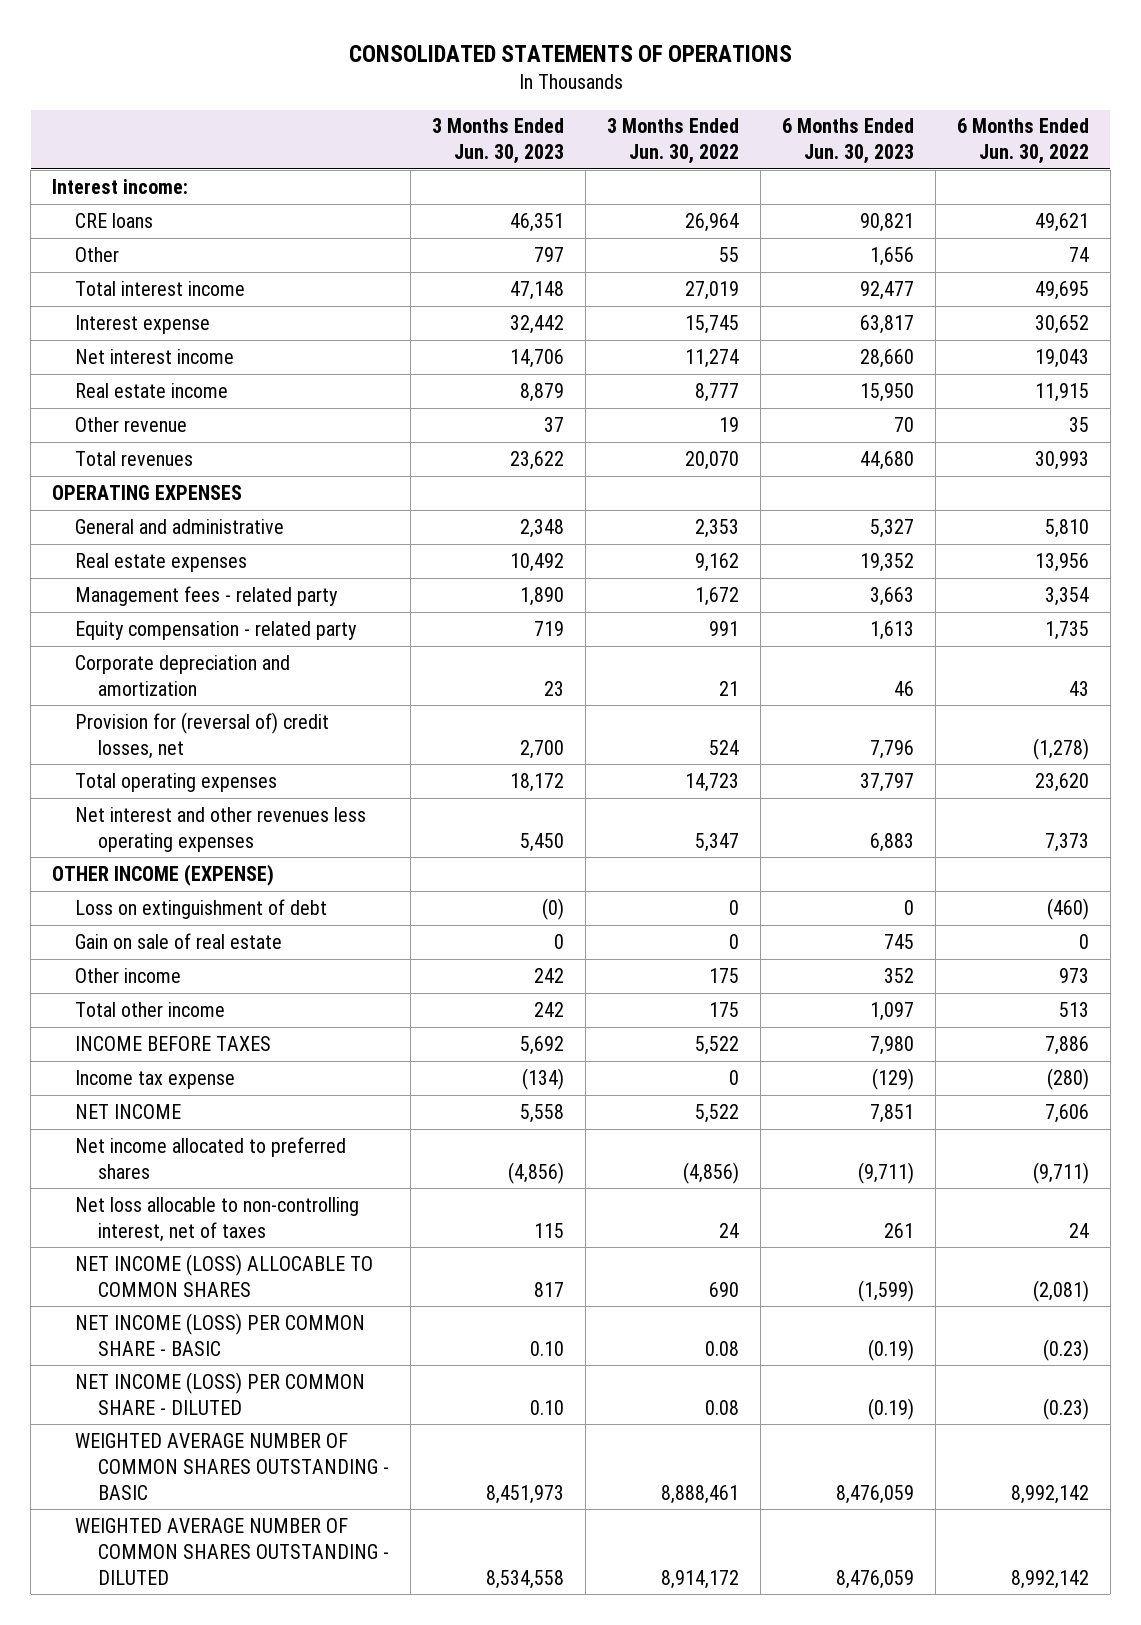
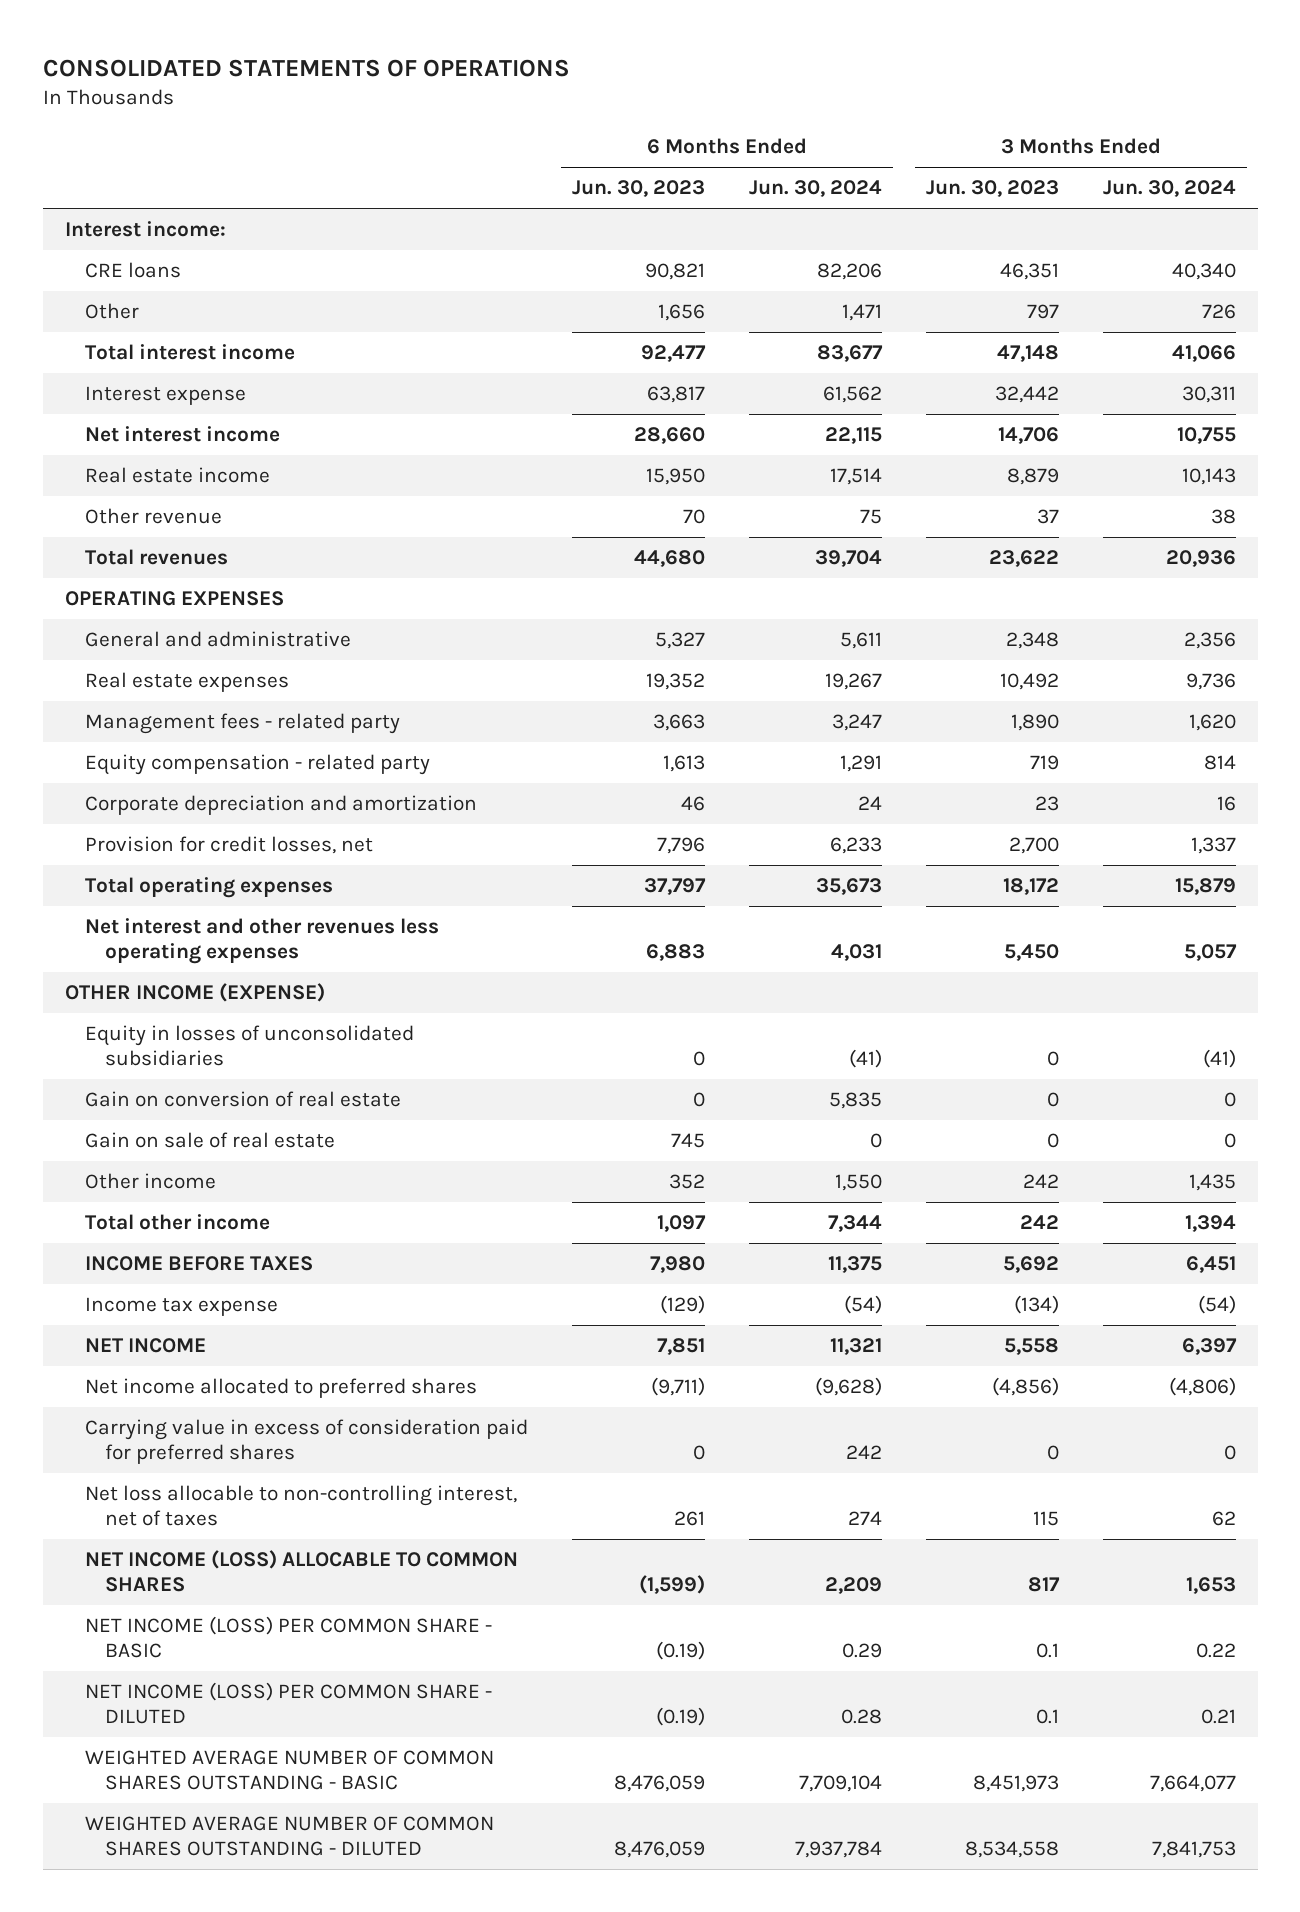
- | 3 Months Ended Jun. 30, 2023 | 3 Months Ended Jun. 30, 2022 | 6 Months Ended Jun. 30, 2023 | 6 Months Ended Jun. 30, 2022
+ | 6 Months Ended Jun. 30, 2023 | 6 Months Ended Jun. 30, 2024 | 3 Months Ended Jun. 30, 2023 | 3 Months Ended Jun. 30, 2024
- Provision for (reversal of) credit losses, net | 2,700 | 524 | 7,796 | (1,278)
+ Provision for credit losses, net | 7,796 | 6,233 | 2,700 | 1,337
- Loss on extinguishment of debt | (0) | 0 | 0 | (460)
+ Equity in losses of unconsolidated subsidiaries | 0 | (41) | 0 | (41)
+ Gain on conversion of real estate | 0 | 5,835 | 0 | 0
+ Carrying value in excess of consideration paid for preferred shares | 0 | 242 | 0 | 0
- NET INCOME (LOSS) PER COMMON SHARE - BASIC | 0.10 | 0.08 | (0.19) | (0.23)
- NET INCOME (LOSS) PER COMMON SHARE - DILUTED | 0.10 | 0.08 | (0.19) | (0.23)
+ NET INCOME (LOSS) PER COMMON SHARE - BASIC | (0.19) | 0.29 | 0.1 | 0.22
+ NET INCOME (LOSS) PER COMMON SHARE - DILUTED | (0.19) | 0.28 | 0.1 | 0.21

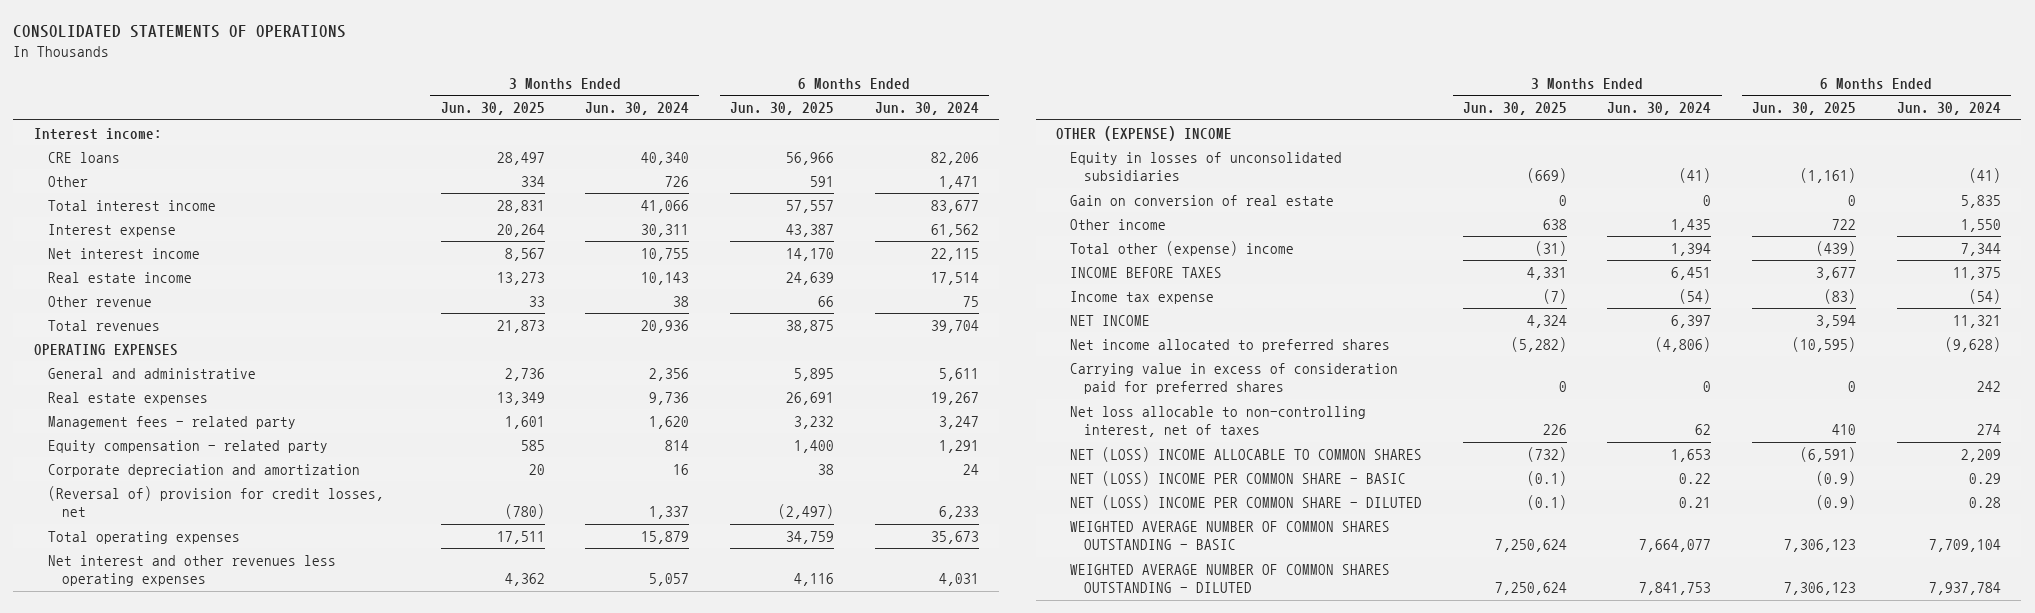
- | 6 Months Ended Jun. 30, 2023 | 6 Months Ended Jun. 30, 2024 | 3 Months Ended Jun. 30, 2023 | 3 Months Ended Jun. 30, 2024
+ | 3 Months Ended Jun. 30, 2025 | 3 Months Ended Jun. 30, 2024 | 6 Months Ended Jun. 30, 2025 | 6 Months Ended Jun. 30, 2024
- Provision for credit losses, net | 7,796 | 6,233 | 2,700 | 1,337
+ (Reversal of) provision for credit losses, net | (780) | 1,337 | (2,497) | 6,233
- OTHER INCOME (EXPENSE)
+ OTHER (EXPENSE) INCOME
- Gain on sale of real estate | 745 | 0 | 0 | 0
- Total other income | 1,097 | 7,344 | 242 | 1,394
+ Total other (expense) income | (31) | 1,394 | (439) | 7,344
- NET INCOME (LOSS) ALLOCABLE TO COMMON SHARES | (1,599) | 2,209 | 817 | 1,653
- NET INCOME (LOSS) PER COMMON SHARE - BASIC | (0.19) | 0.29 | 0.1 | 0.22
- NET INCOME (LOSS) PER COMMON SHARE - DILUTED | (0.19) | 0.28 | 0.1 | 0.21
+ NET (LOSS) INCOME ALLOCABLE TO COMMON SHARES | (732) | 1,653 | (6,591) | 2,209
+ NET (LOSS) INCOME PER COMMON SHARE - BASIC | (0.1) | 0.22 | (0.9) | 0.29
+ NET (LOSS) INCOME PER COMMON SHARE - DILUTED | (0.1) | 0.21 | (0.9) | 0.28

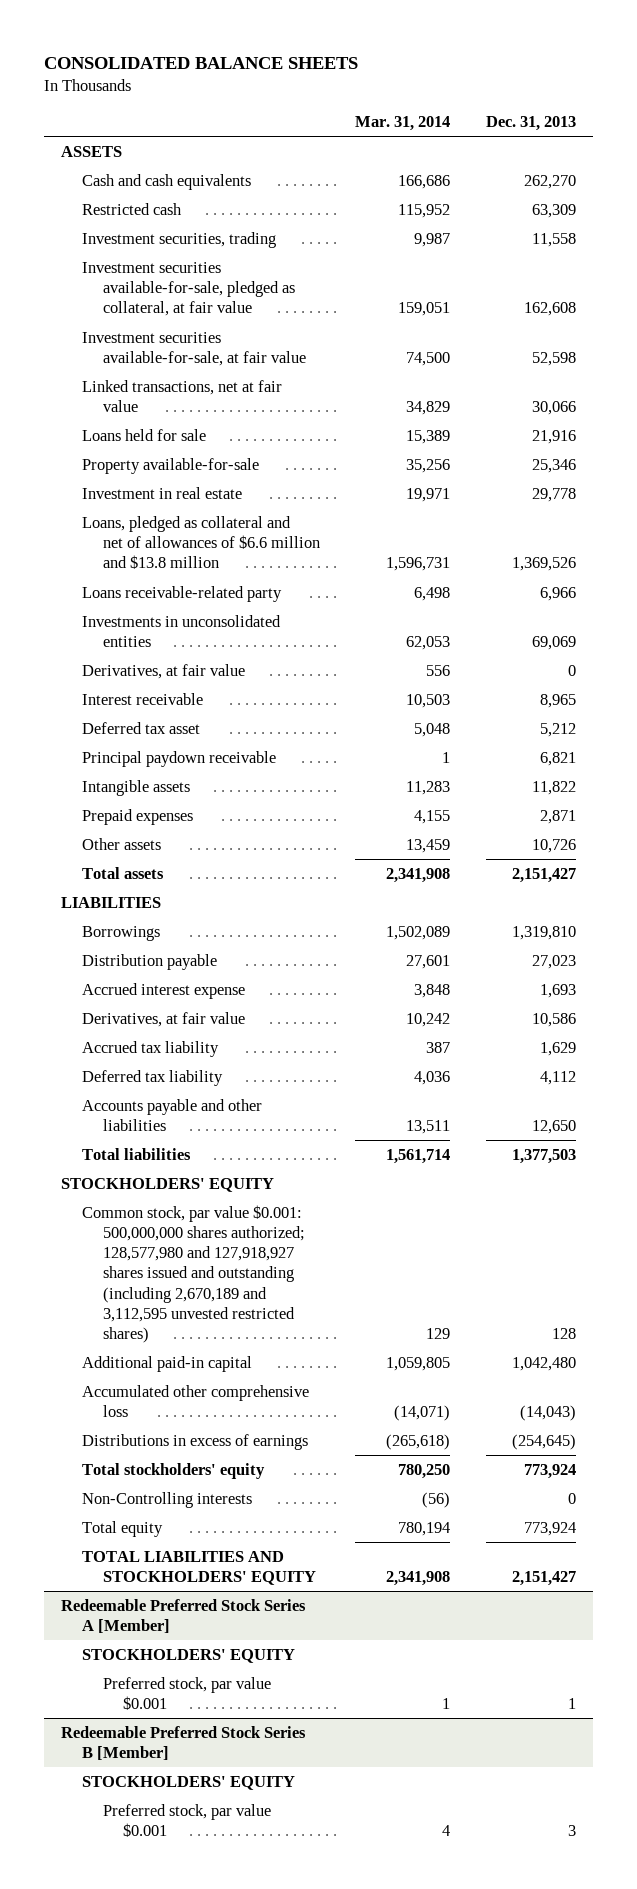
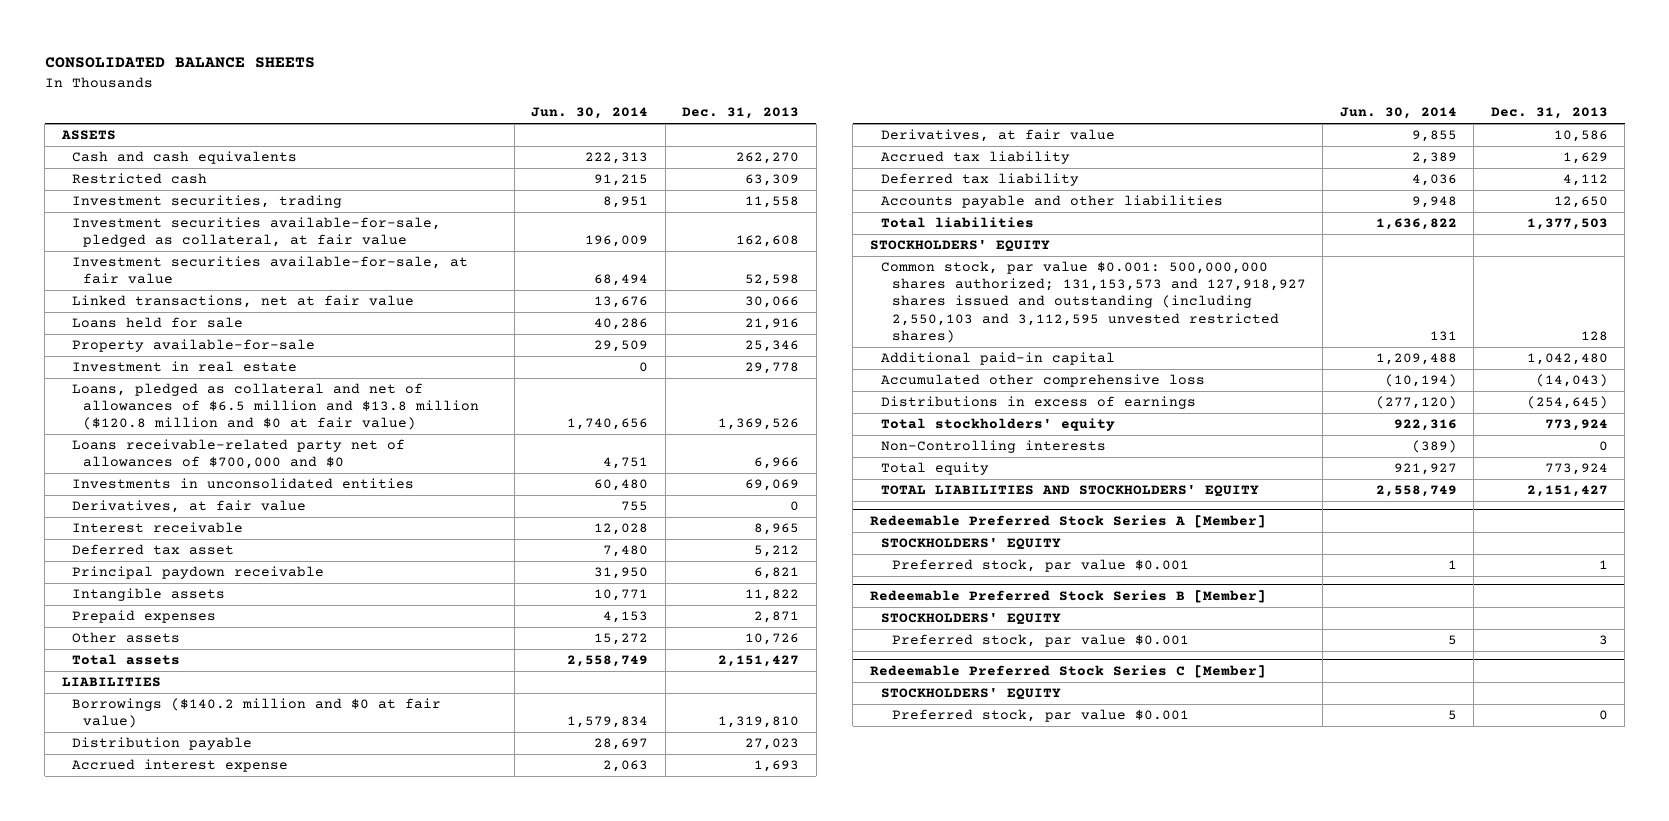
- | Mar. 31, 2014 | Dec. 31, 2013
+ | Jun. 30, 2014 | Dec. 31, 2013
- Loans, pledged as collateral and net of allowances of $6.6 million and $13.8 million | 1,596,731 | 1,369,526
- Loans receivable-related party | 6,498 | 6,966
+ Loans, pledged as collateral and net of allowances of $6.5 million and $13.8 million ($120.8 million and $0 at fair value) | 1,740,656 | 1,369,526
+ Loans receivable-related party net of allowances of $700,000 and $0 | 4,751 | 6,966
- Borrowings | 1,502,089 | 1,319,810
+ Borrowings ($140.2 million and $0 at fair value) | 1,579,834 | 1,319,810
- Common stock, par value $0.001: 500,000,000 shares authorized; 128,577,980 and 127,918,927 shares issued and outstanding (including 2,670,189 and 3,112,595 unvested restricted shares) | 129 | 128
+ Common stock, par value $0.001: 500,000,000 shares authorized; 131,153,573 and 127,918,927 shares issued and outstanding (including 2,550,103 and 3,112,595 unvested restricted shares) | 131 | 128
+ Redeemable Preferred Stock Series C [Member]
+ STOCKHOLDERS' EQUITY
+ Preferred stock, par value $0.001 | 5 | 0

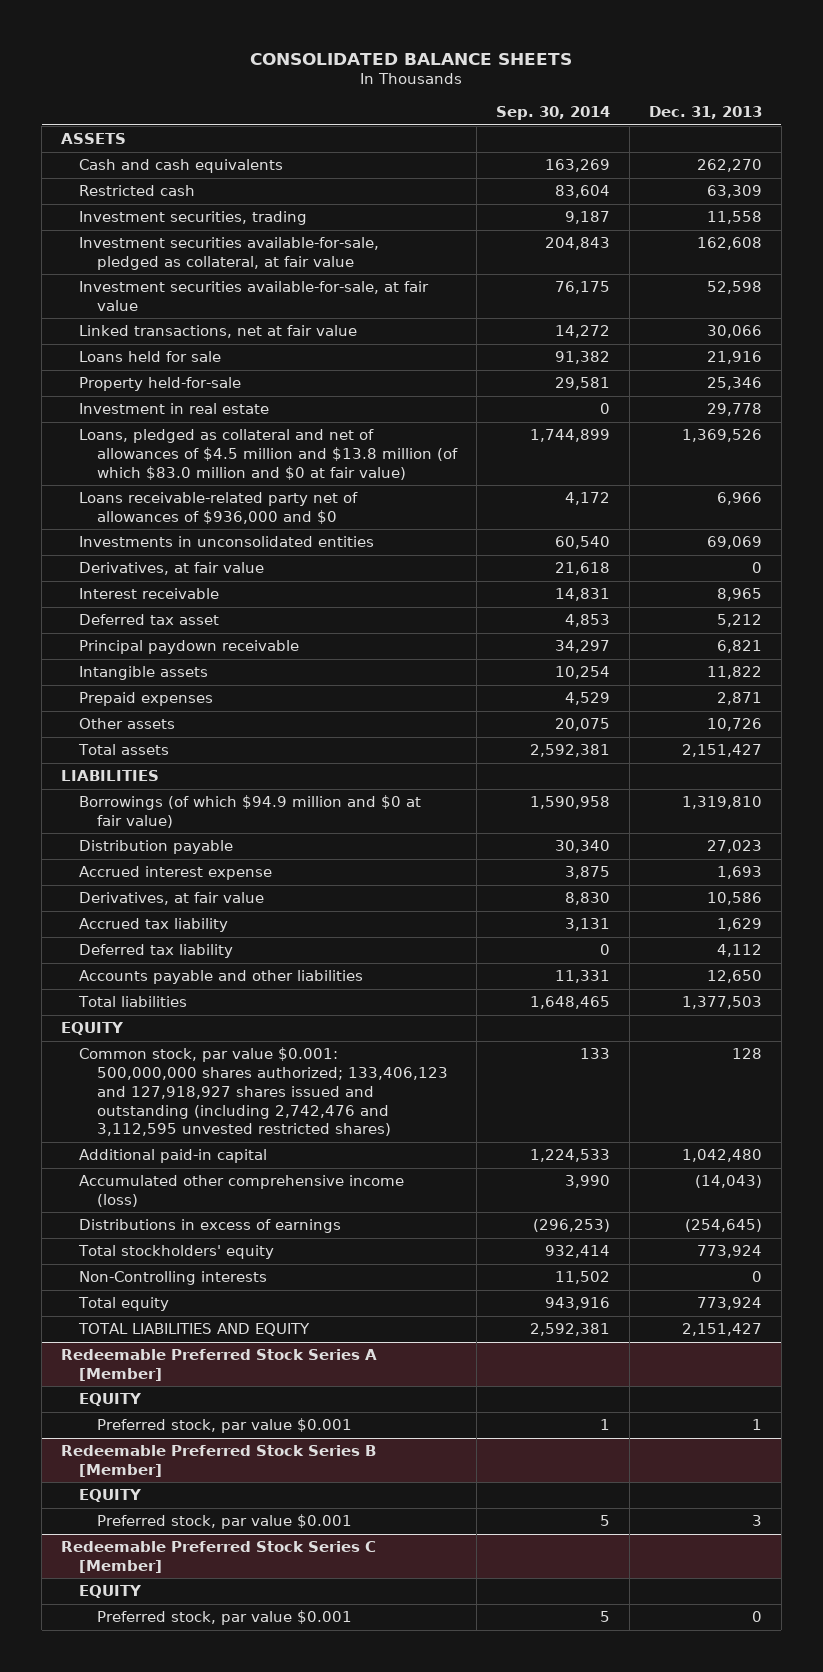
- | Jun. 30, 2014 | Dec. 31, 2013
+ | Sep. 30, 2014 | Dec. 31, 2013
- Property available-for-sale | 29,509 | 25,346
+ Property held-for-sale | 29,581 | 25,346
- Loans, pledged as collateral and net of allowances of $6.5 million and $13.8 million ($120.8 million and $0 at fair value) | 1,740,656 | 1,369,526
- Loans receivable-related party net of allowances of $700,000 and $0 | 4,751 | 6,966
+ Loans, pledged as collateral and net of allowances of $4.5 million and $13.8 million (of which $83.0 million and $0 at fair value) | 1,744,899 | 1,369,526
+ Loans receivable-related party net of allowances of $936,000 and $0 | 4,172 | 6,966
- Borrowings ($140.2 million and $0 at fair value) | 1,579,834 | 1,319,810
+ Borrowings (of which $94.9 million and $0 at fair value) | 1,590,958 | 1,319,810
- STOCKHOLDERS' EQUITY
- Common stock, par value $0.001: 500,000,000 shares authorized; 131,153,573 and 127,918,927 shares issued and outstanding (including 2,550,103 and 3,112,595 unvested restricted shares) | 131 | 128
+ EQUITY
+ Common stock, par value $0.001: 500,000,000 shares authorized; 133,406,123 and 127,918,927 shares issued and outstanding (including 2,742,476 and 3,112,595 unvested restricted shares) | 133 | 128
- Accumulated other comprehensive loss | (10,194) | (14,043)
+ Accumulated other comprehensive income (loss) | 3,990 | (14,043)
- TOTAL LIABILITIES AND STOCKHOLDERS' EQUITY | 2,558,749 | 2,151,427
+ TOTAL LIABILITIES AND EQUITY | 2,592,381 | 2,151,427
@ Redeemable Preferred Stock Series A [Member]
- STOCKHOLDERS' EQUITY
+ EQUITY
@ Redeemable Preferred Stock Series B [Member]
- STOCKHOLDERS' EQUITY
+ EQUITY
@ Redeemable Preferred Stock Series C [Member]
- STOCKHOLDERS' EQUITY
+ EQUITY

